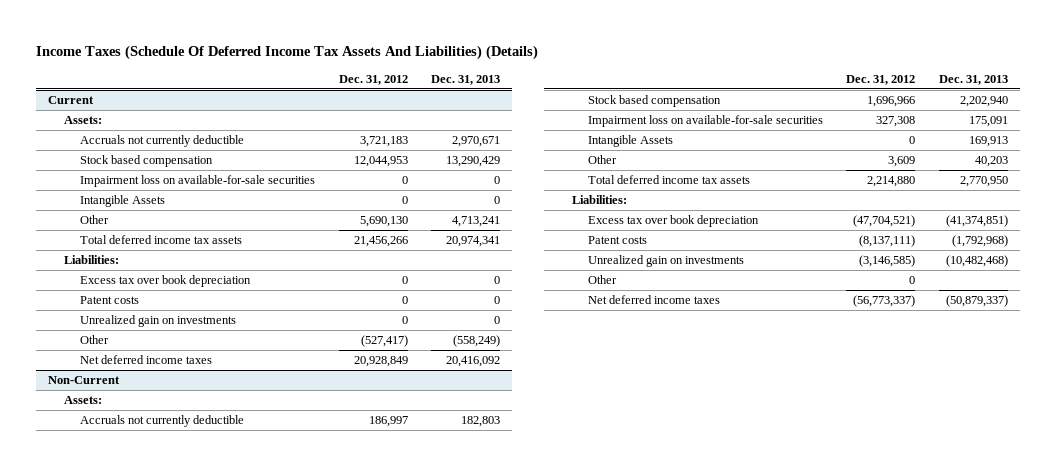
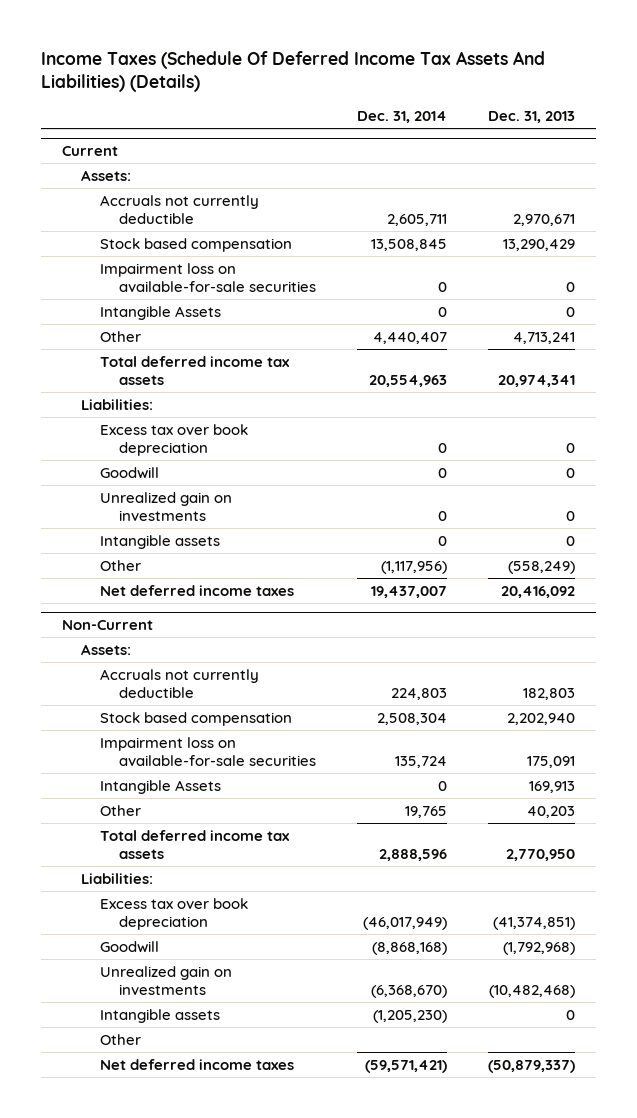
- | Dec. 31, 2012 | Dec. 31, 2013
+ | Dec. 31, 2014 | Dec. 31, 2013
@ Current
- Patent costs | 0 | 0
+ Goodwill | 0 | 0
+ Intangible assets | 0 | 0
@ Non-Current
- Patent costs | (8,137,111) | (1,792,968)
+ Goodwill | (8,868,168) | (1,792,968)
+ Intangible assets | (1,205,230) | 0

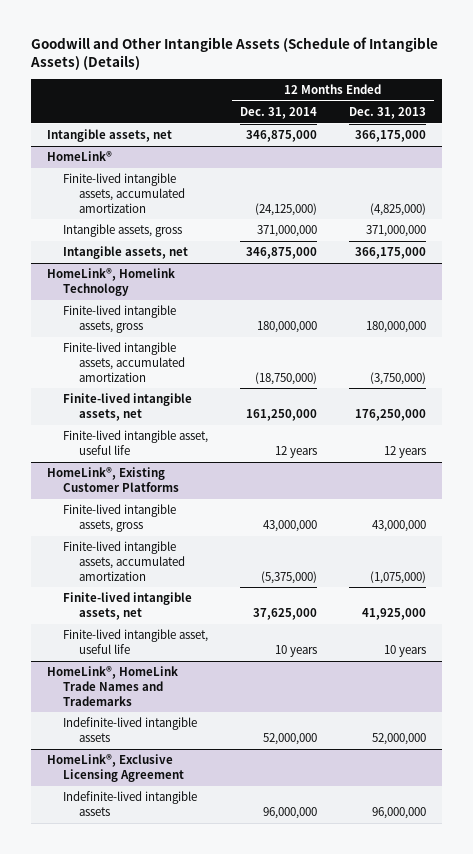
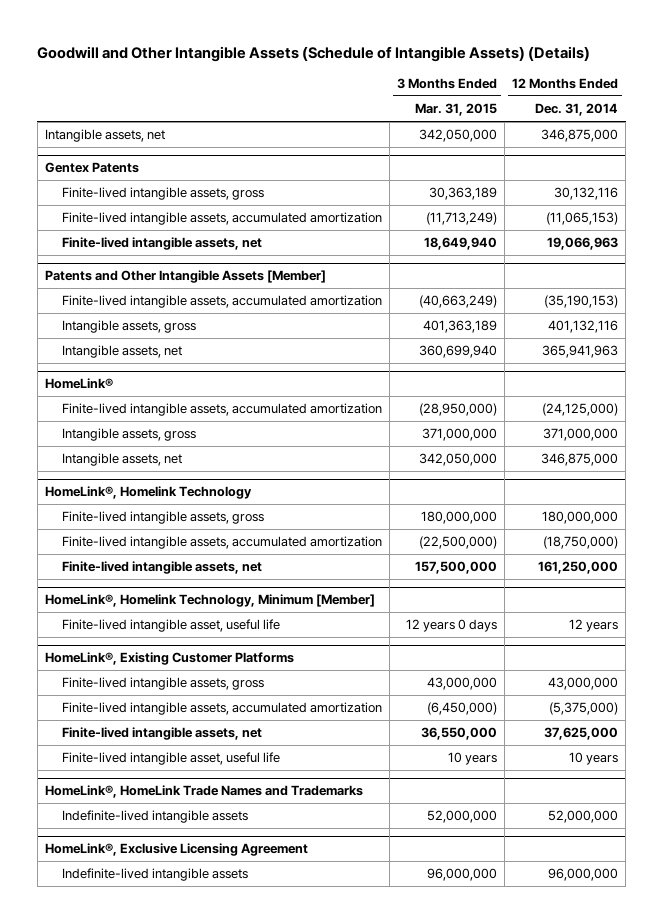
- | 12 Months Ended Dec. 31, 2014 | 12 Months Ended Dec. 31, 2013
+ | 3 Months Ended Mar. 31, 2015 | 12 Months Ended Dec. 31, 2014
+ Gentex Patents
+ Finite-lived intangible assets, gross | 30,363,189 | 30,132,116
+ Finite-lived intangible assets, accumulated amortization | (11,713,249) | (11,065,153)
+ Finite-lived intangible assets, net | 18,649,940 | 19,066,963
+ Patents and Other Intangible Assets [Member]
+ Finite-lived intangible assets, accumulated amortization | (40,663,249) | (35,190,153)
+ Intangible assets, gross | 401,363,189 | 401,132,116
+ Intangible assets, net | 360,699,940 | 365,941,963
+ HomeLink®, Homelink Technology, Minimum [Member]

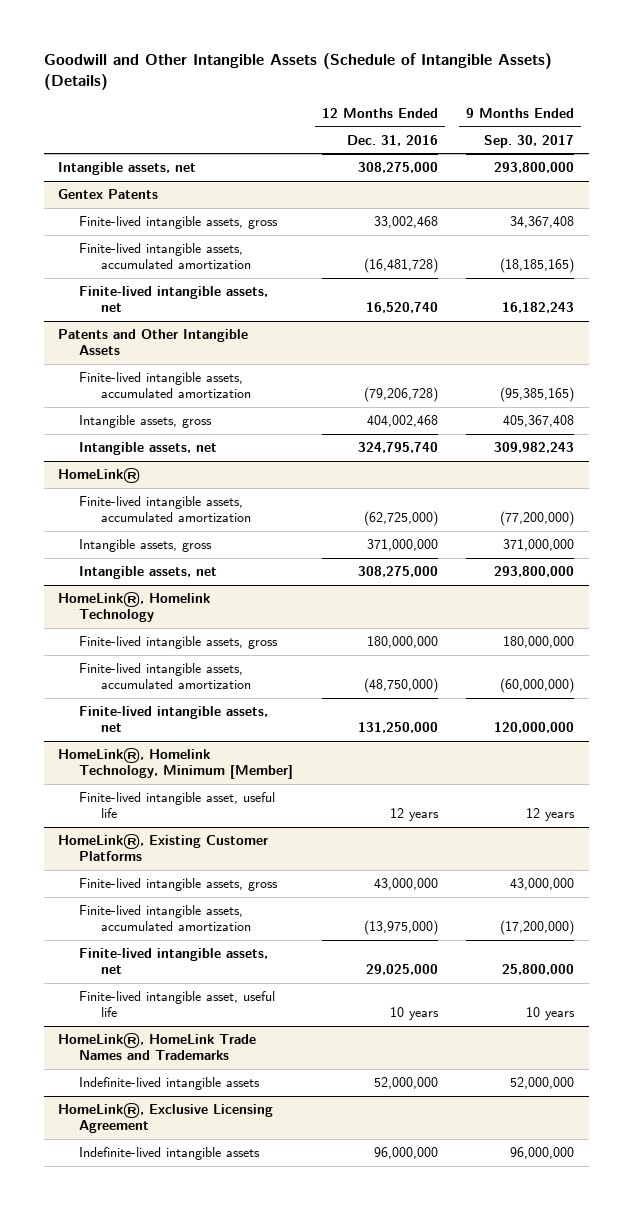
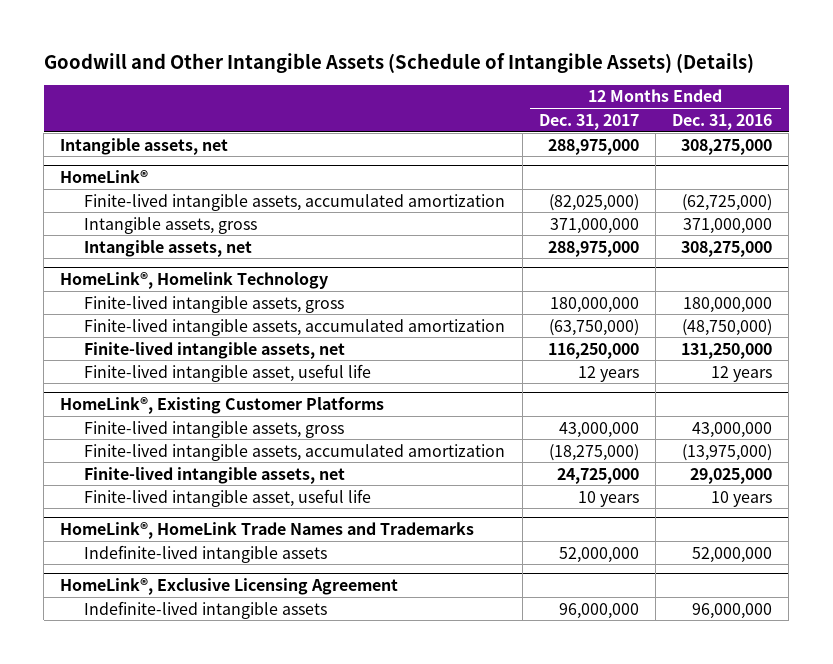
- | 12 Months Ended Dec. 31, 2016 | 9 Months Ended Sep. 30, 2017
+ | 12 Months Ended Dec. 31, 2017 | 12 Months Ended Dec. 31, 2016
- Gentex Patents
- Finite-lived intangible assets, gross | 33,002,468 | 34,367,408
- Finite-lived intangible assets, accumulated amortization | (16,481,728) | (18,185,165)
- Finite-lived intangible assets, net | 16,520,740 | 16,182,243
- Patents and Other Intangible Assets
- Finite-lived intangible assets, accumulated amortization | (79,206,728) | (95,385,165)
- Intangible assets, gross | 404,002,468 | 405,367,408
- Intangible assets, net | 324,795,740 | 309,982,243
- HomeLink®, Homelink Technology, Minimum [Member]

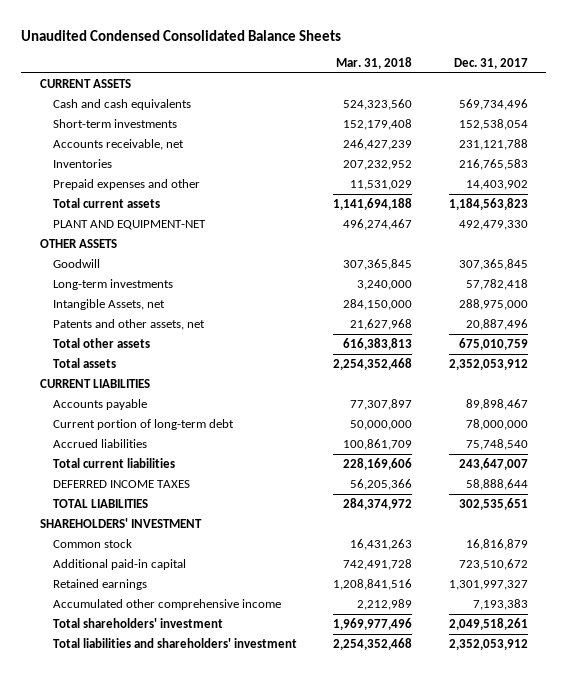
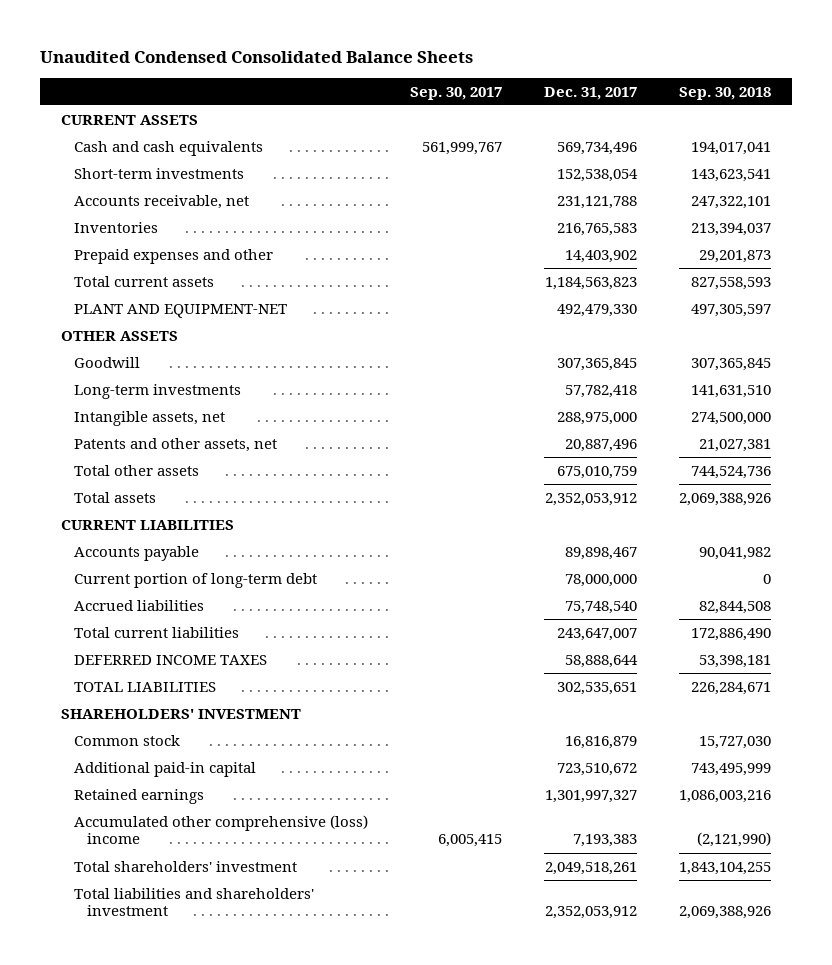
- | Mar. 31, 2018 | Dec. 31, 2017
+ | Sep. 30, 2017 | Dec. 31, 2017 | Sep. 30, 2018
- Intangible Assets, net | 284,150,000 | 288,975,000
+ Intangible assets, net | | 288,975,000 | 274,500,000
- Accumulated other comprehensive income | 2,212,989 | 7,193,383
+ Accumulated other comprehensive (loss) income | 6,005,415 | 7,193,383 | (2,121,990)

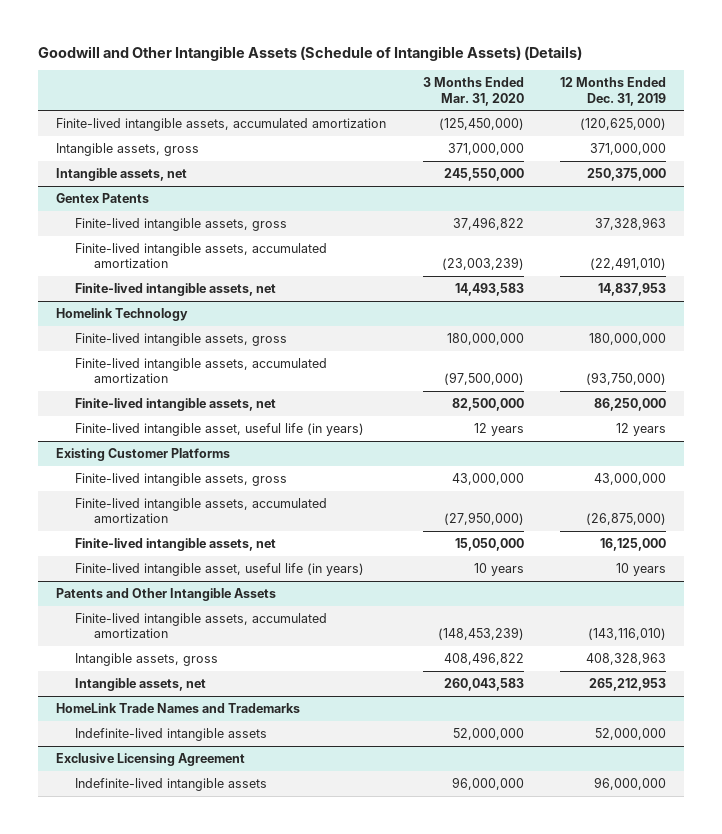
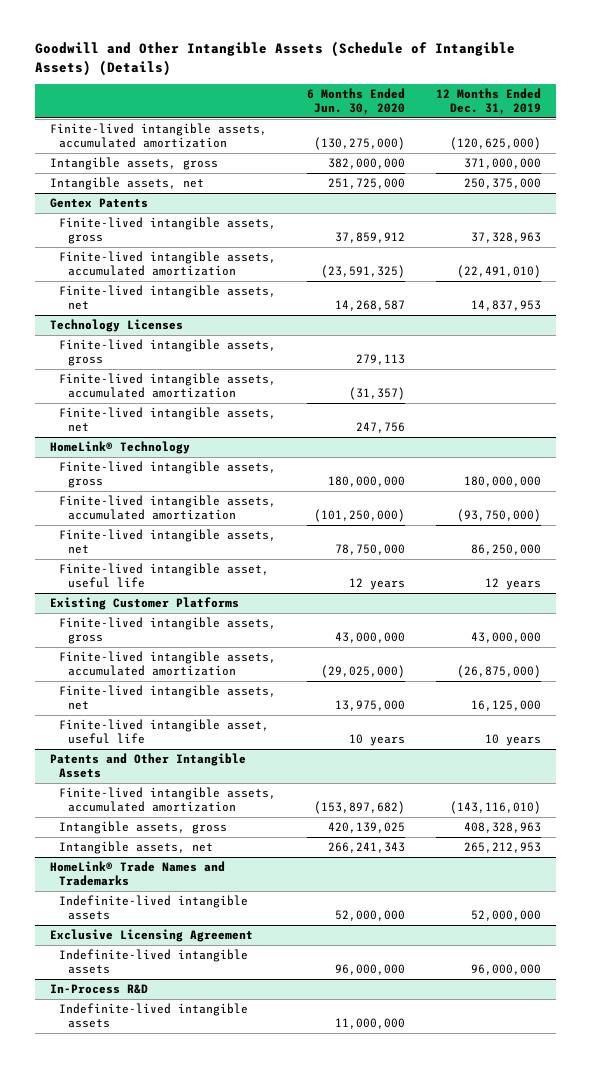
- | 3 Months Ended Mar. 31, 2020 | 12 Months Ended Dec. 31, 2019
+ | 6 Months Ended Jun. 30, 2020 | 12 Months Ended Dec. 31, 2019
- Homelink Technology
+ Technology Licenses
+ Finite-lived intangible assets, gross | 279,113 |
+ Finite-lived intangible assets, accumulated amortization | (31,357) |
+ Finite-lived intangible assets, net | 247,756 |
+ HomeLink® Technology
- Finite-lived intangible asset, useful life (in years) | 12 years | 12 years
+ Finite-lived intangible asset, useful life | 12 years | 12 years
@ Existing Customer Platforms
- Finite-lived intangible asset, useful life (in years) | 10 years | 10 years
+ Finite-lived intangible asset, useful life | 10 years | 10 years
- HomeLink Trade Names and Trademarks
+ HomeLink® Trade Names and Trademarks
+ In-Process R&D
+ Indefinite-lived intangible assets | 11,000,000 |

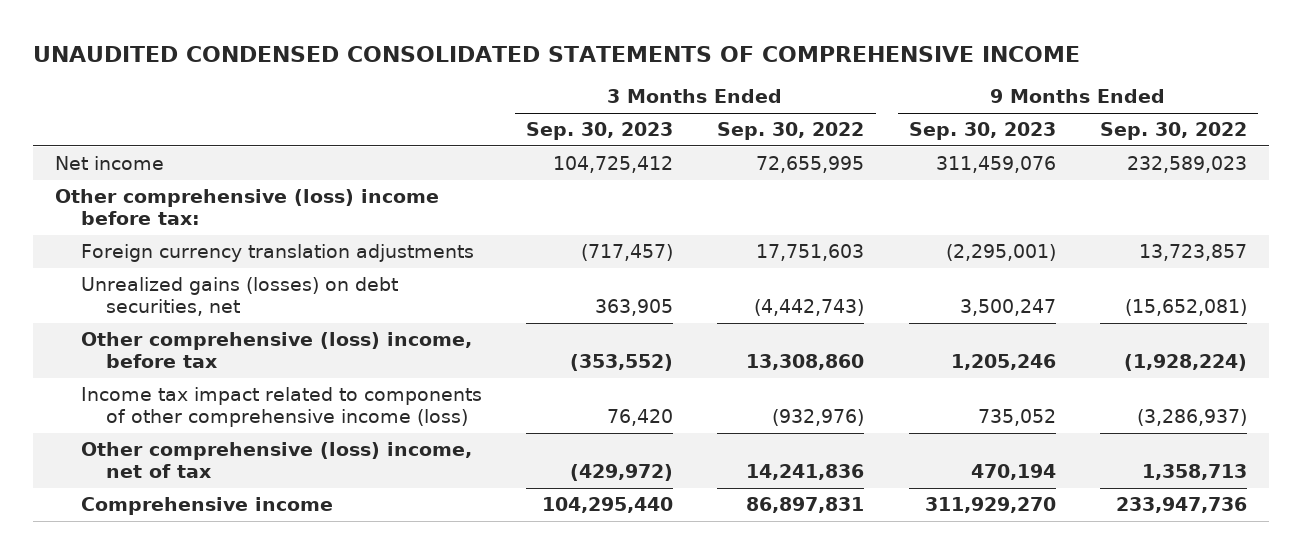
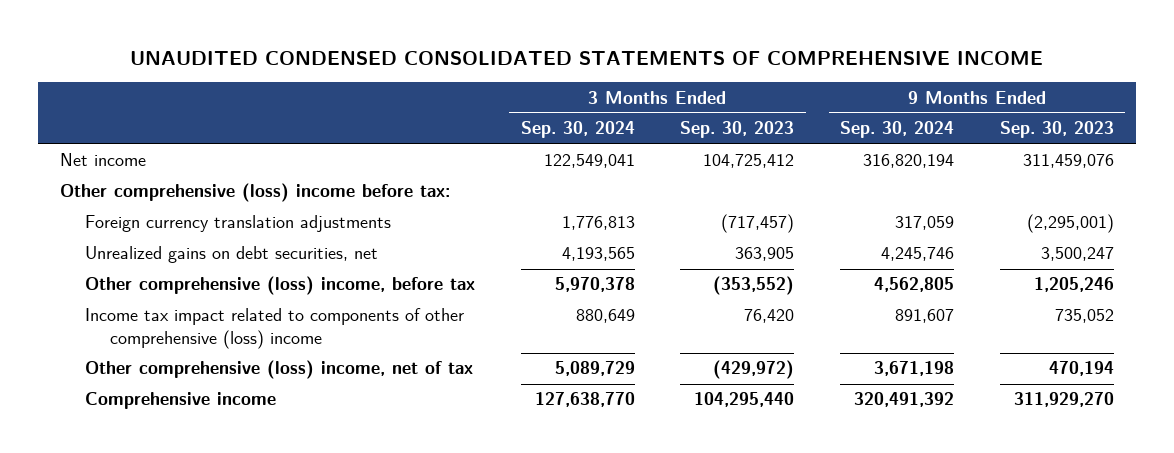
- | 3 Months Ended Sep. 30, 2023 | 3 Months Ended Sep. 30, 2022 | 9 Months Ended Sep. 30, 2023 | 9 Months Ended Sep. 30, 2022
+ | 3 Months Ended Sep. 30, 2024 | 3 Months Ended Sep. 30, 2023 | 9 Months Ended Sep. 30, 2024 | 9 Months Ended Sep. 30, 2023
- Unrealized gains (losses) on debt securities, net | 363,905 | (4,442,743) | 3,500,247 | (15,652,081)
+ Unrealized gains on debt securities, net | 4,193,565 | 363,905 | 4,245,746 | 3,500,247
- Income tax impact related to components of other comprehensive income (loss) | 76,420 | (932,976) | 735,052 | (3,286,937)
+ Income tax impact related to components of other comprehensive (loss) income | 880,649 | 76,420 | 891,607 | 735,052

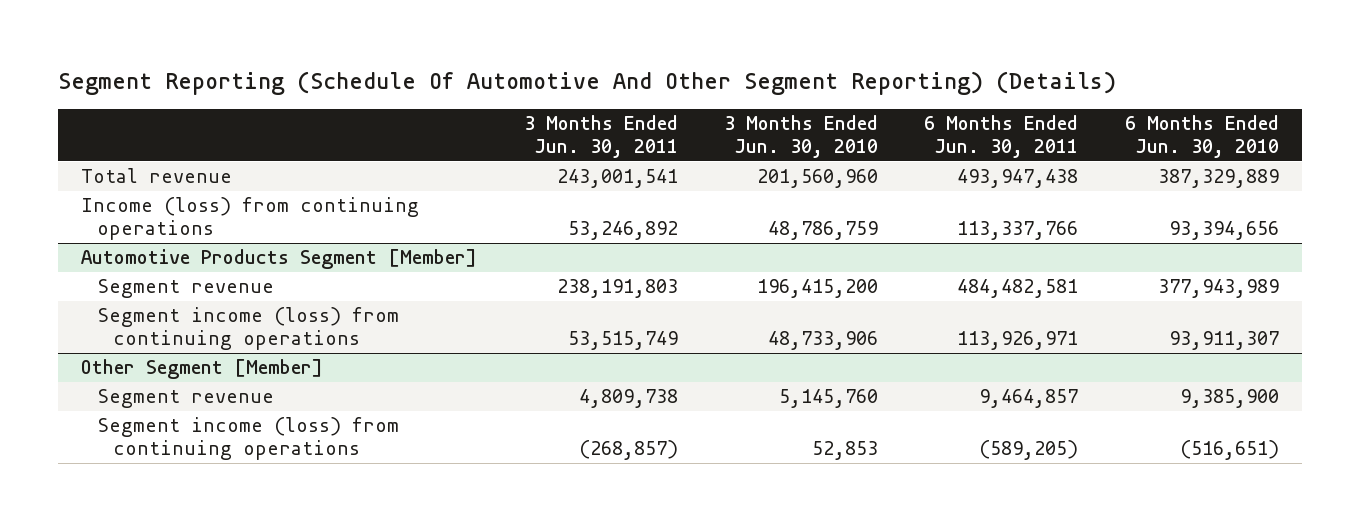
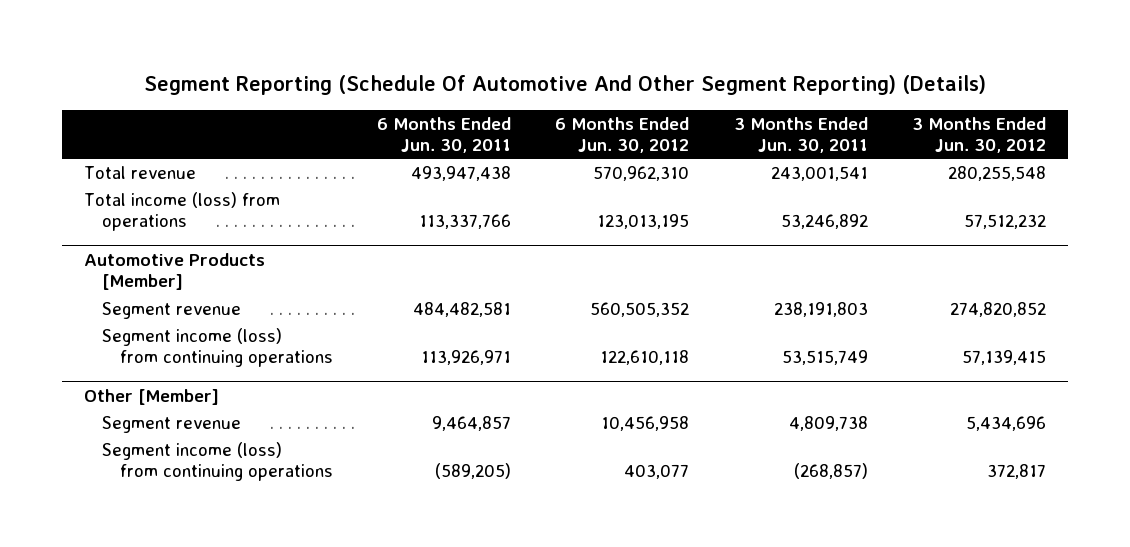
- | 3 Months Ended Jun. 30, 2011 | 3 Months Ended Jun. 30, 2010 | 6 Months Ended Jun. 30, 2011 | 6 Months Ended Jun. 30, 2010
+ | 6 Months Ended Jun. 30, 2011 | 6 Months Ended Jun. 30, 2012 | 3 Months Ended Jun. 30, 2011 | 3 Months Ended Jun. 30, 2012
- Income (loss) from continuing operations | 53,246,892 | 48,786,759 | 113,337,766 | 93,394,656
- Automotive Products Segment [Member]
+ Total income (loss) from operations | 113,337,766 | 123,013,195 | 53,246,892 | 57,512,232
+ Automotive Products [Member]
- Other Segment [Member]
+ Other [Member]

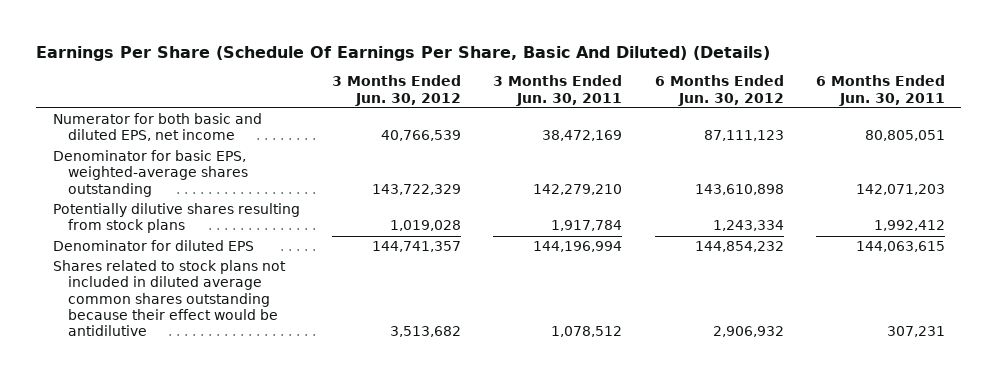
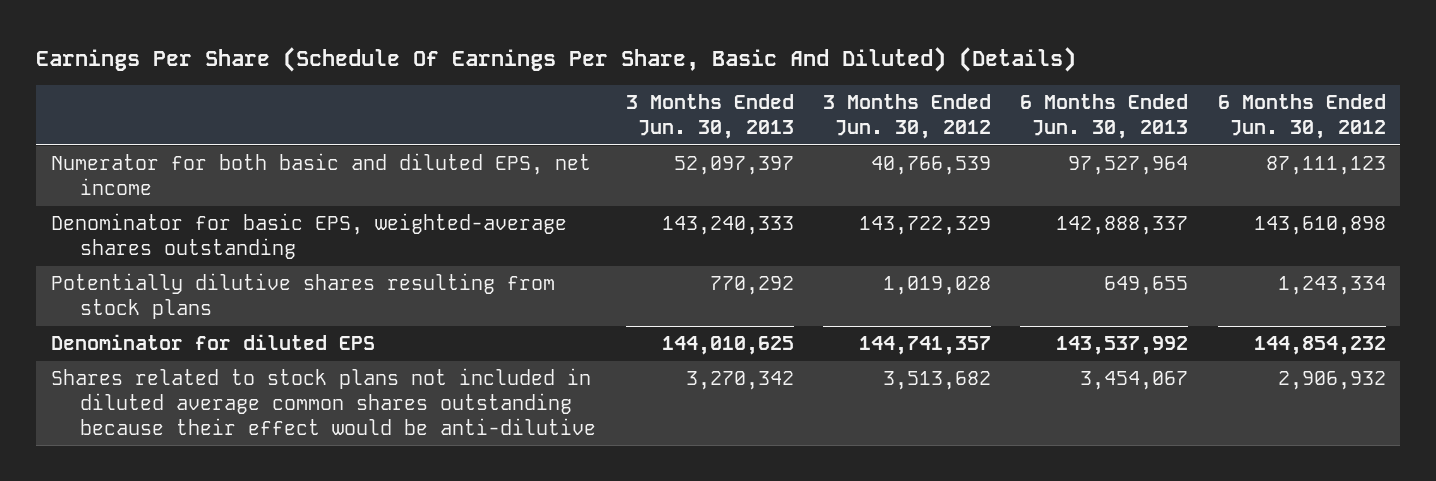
- | 3 Months Ended Jun. 30, 2012 | 3 Months Ended Jun. 30, 2011 | 6 Months Ended Jun. 30, 2012 | 6 Months Ended Jun. 30, 2011
+ | 3 Months Ended Jun. 30, 2013 | 3 Months Ended Jun. 30, 2012 | 6 Months Ended Jun. 30, 2013 | 6 Months Ended Jun. 30, 2012
- Shares related to stock plans not included in diluted average common shares outstanding because their effect would be antidilutive | 3,513,682 | 1,078,512 | 2,906,932 | 307,231
+ Shares related to stock plans not included in diluted average common shares outstanding because their effect would be anti-dilutive | 3,270,342 | 3,513,682 | 3,454,067 | 2,906,932

